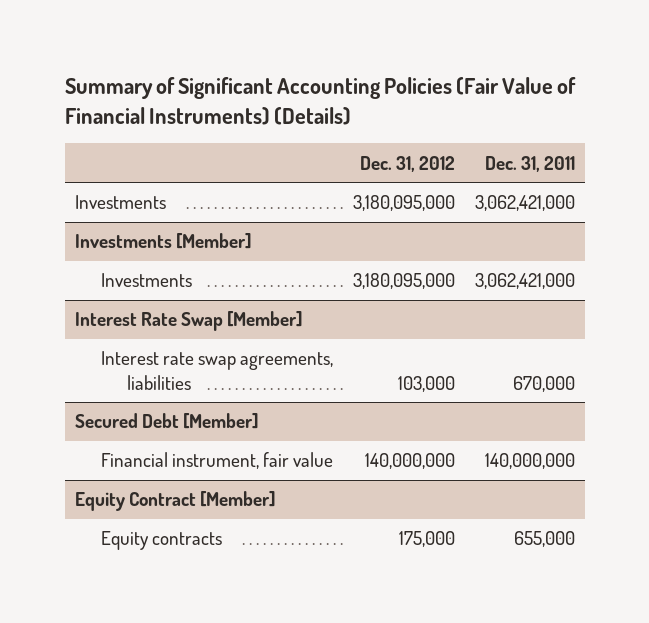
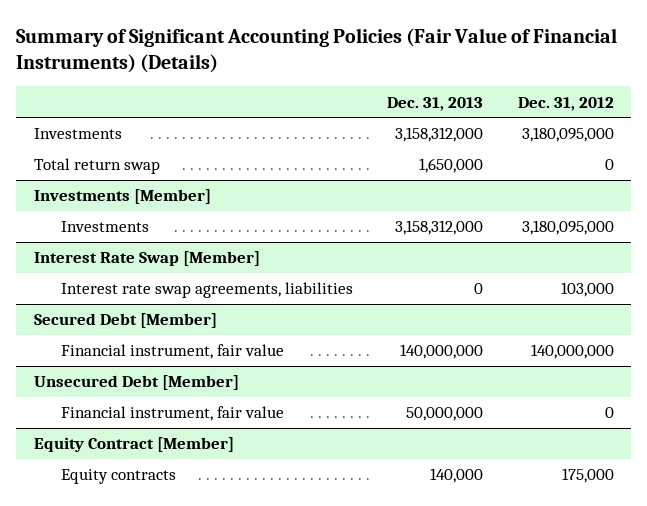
- | Dec. 31, 2012 | Dec. 31, 2011
+ | Dec. 31, 2013 | Dec. 31, 2012
+ Total return swap | 1,650,000 | 0
+ Unsecured Debt [Member]
+ Financial instrument, fair value | 50,000,000 | 0

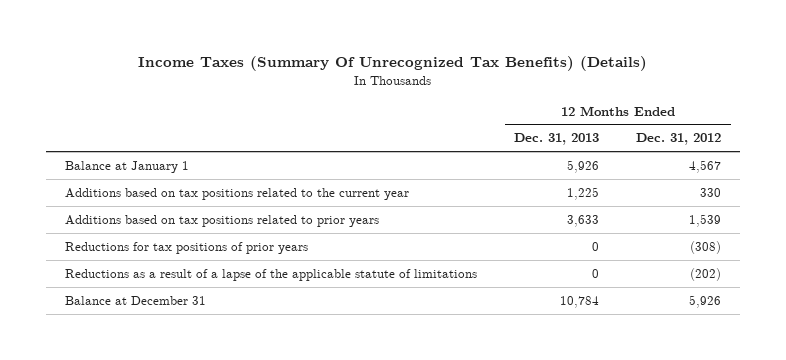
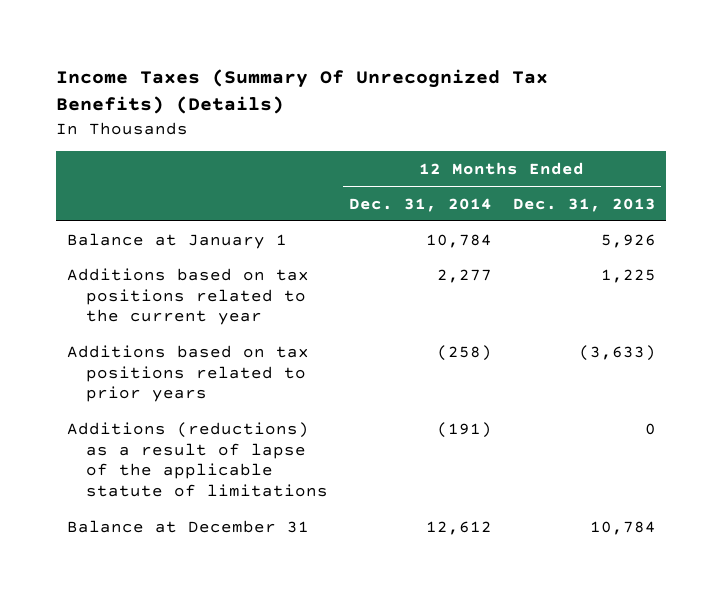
- | 12 Months Ended Dec. 31, 2013 | 12 Months Ended Dec. 31, 2012
+ | 12 Months Ended Dec. 31, 2014 | 12 Months Ended Dec. 31, 2013
- Additions based on tax positions related to prior years | 3,633 | 1,539
- Reductions for tax positions of prior years | 0 | (308)
- Reductions as a result of a lapse of the applicable statute of limitations | 0 | (202)
+ Additions based on tax positions related to prior years | (258) | (3,633)
+ Additions (reductions) as a result of lapse of the applicable statute of limitations | (191) | 0

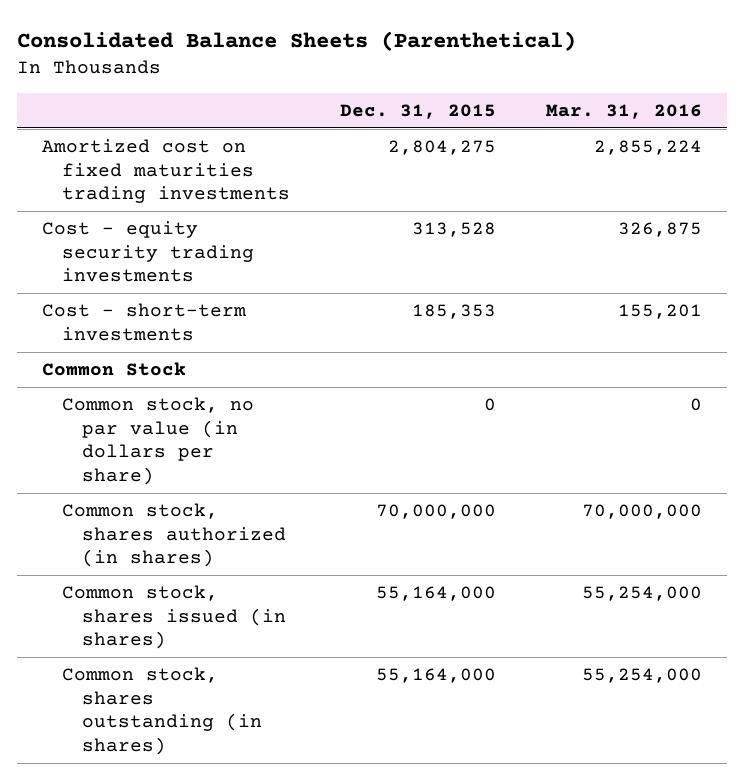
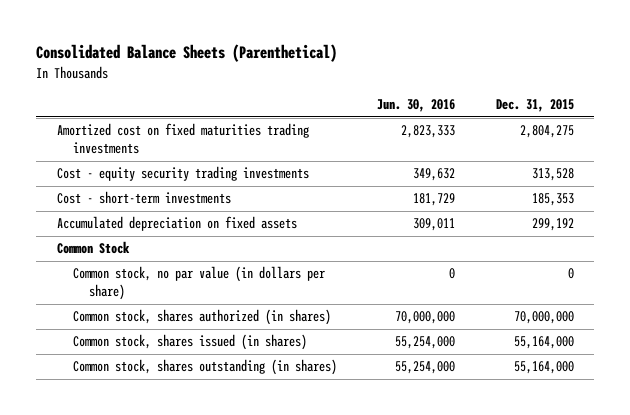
- | Dec. 31, 2015 | Mar. 31, 2016
+ | Jun. 30, 2016 | Dec. 31, 2015
+ Accumulated depreciation on fixed assets | 309,011 | 299,192

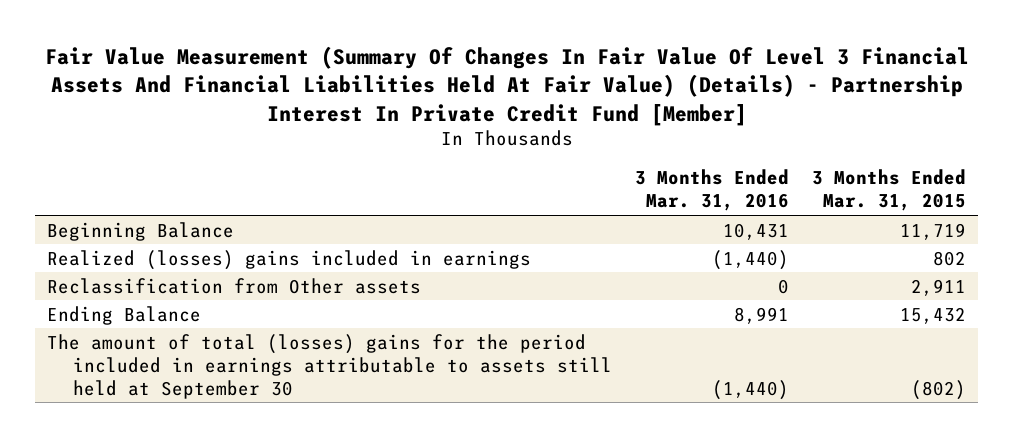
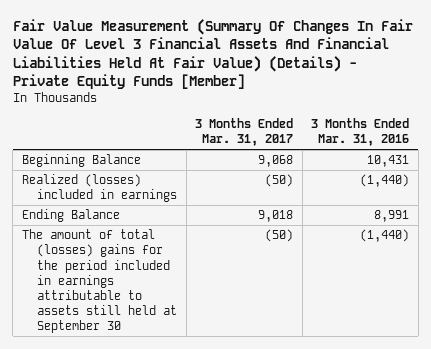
- Fair Value Measurement (Summary Of Changes In Fair Value Of Level 3 Financial Assets And Financial Liabilities Held At Fair Value) (Details) - Partnership Interest In Private Credit Fund [Member]
+ Fair Value Measurement (Summary Of Changes In Fair Value Of Level 3 Financial Assets And Financial Liabilities Held At Fair Value) (Details) - Private Equity Funds [Member]
- | 3 Months Ended Mar. 31, 2016 | 3 Months Ended Mar. 31, 2015
+ | 3 Months Ended Mar. 31, 2017 | 3 Months Ended Mar. 31, 2016
- Realized (losses) gains included in earnings | (1,440) | 802
- Reclassification from Other assets | 0 | 2,911
+ Realized (losses) included in earnings | (50) | (1,440)

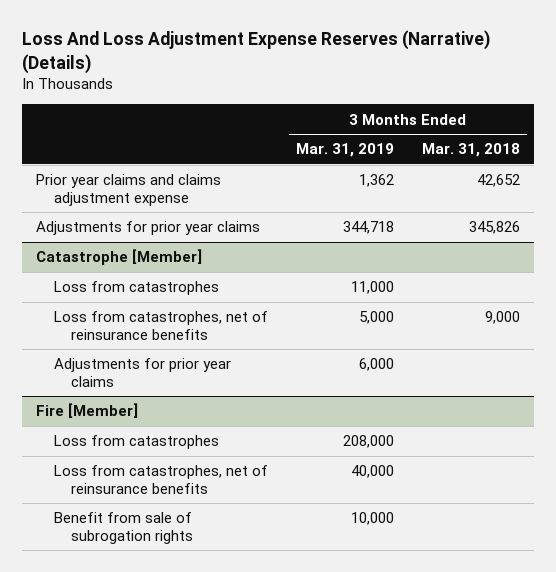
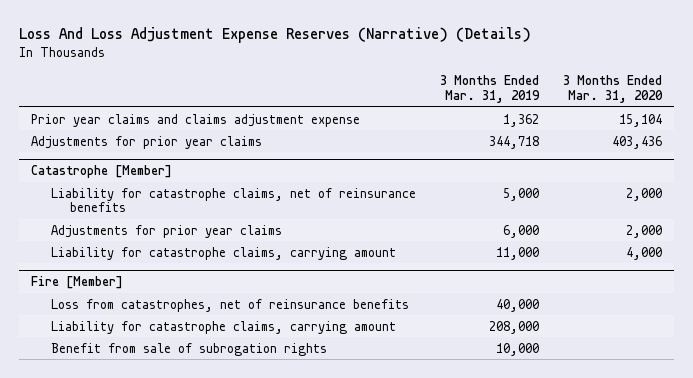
- | 3 Months Ended Mar. 31, 2019 | 3 Months Ended Mar. 31, 2018
+ | 3 Months Ended Mar. 31, 2019 | 3 Months Ended Mar. 31, 2020
@ Catastrophe [Member]
- Loss from catastrophes | 11,000 |
- Loss from catastrophes, net of reinsurance benefits | 5,000 | 9,000
+ Liability for catastrophe claims, net of reinsurance benefits | 5,000 | 2,000
+ Liability for catastrophe claims, carrying amount | 11,000 | 4,000
@ Fire [Member]
- Loss from catastrophes | 208,000 |
+ Liability for catastrophe claims, carrying amount | 208,000 |

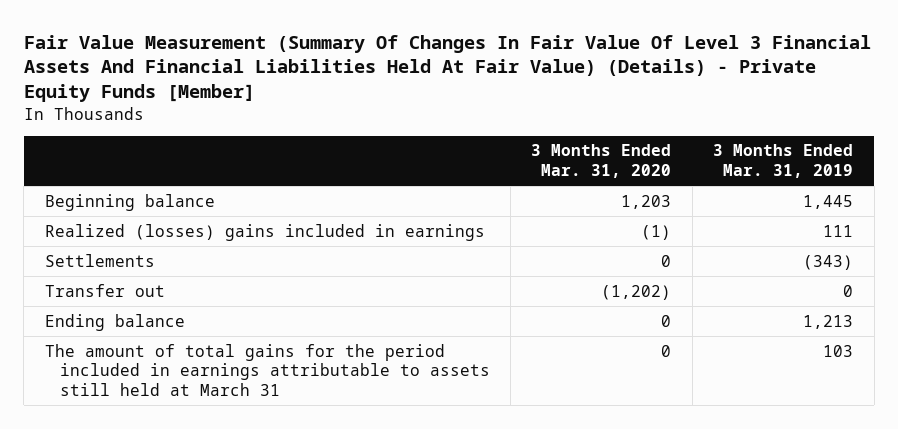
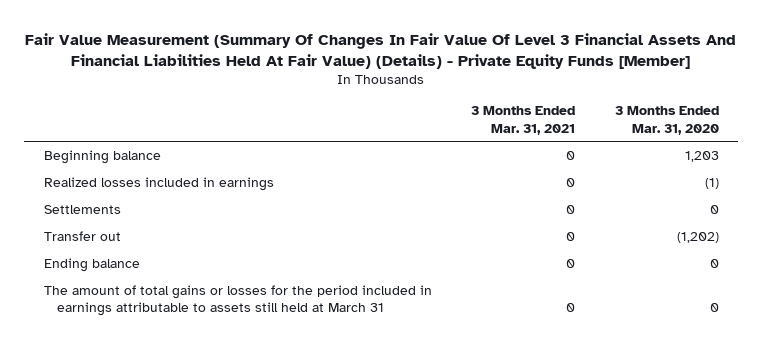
- | 3 Months Ended Mar. 31, 2020 | 3 Months Ended Mar. 31, 2019
+ | 3 Months Ended Mar. 31, 2021 | 3 Months Ended Mar. 31, 2020
- Realized (losses) gains included in earnings | (1) | 111
+ Realized losses included in earnings | 0 | (1)
- The amount of total gains for the period included in earnings attributable to assets still held at March 31 | 0 | 103
+ The amount of total gains or losses for the period included in earnings attributable to assets still held at March 31 | 0 | 0

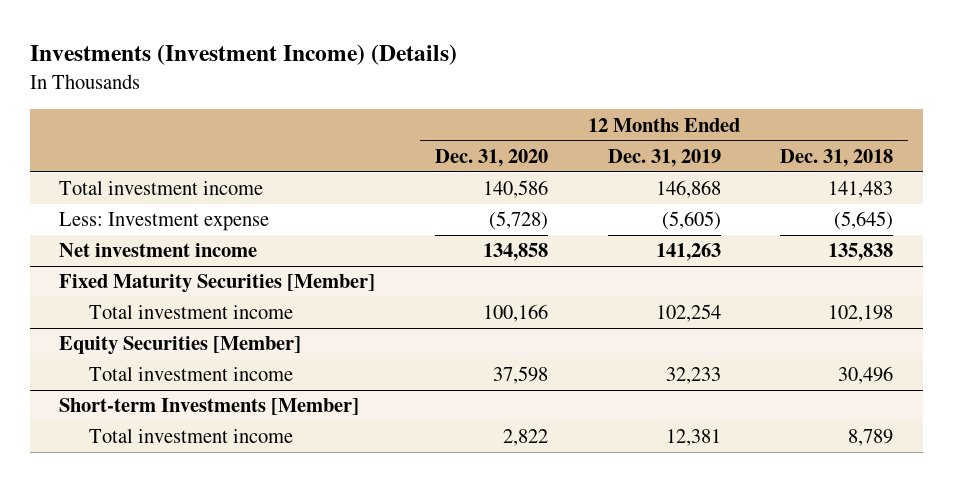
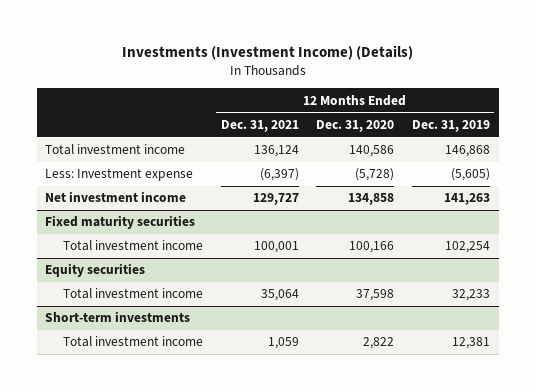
- | 12 Months Ended Dec. 31, 2020 | 12 Months Ended Dec. 31, 2019 | 12 Months Ended Dec. 31, 2018
+ | 12 Months Ended Dec. 31, 2021 | 12 Months Ended Dec. 31, 2020 | 12 Months Ended Dec. 31, 2019
- Fixed Maturity Securities [Member]
+ Fixed maturity securities
- Equity Securities [Member]
+ Equity securities
- Short-term Investments [Member]
+ Short-term investments

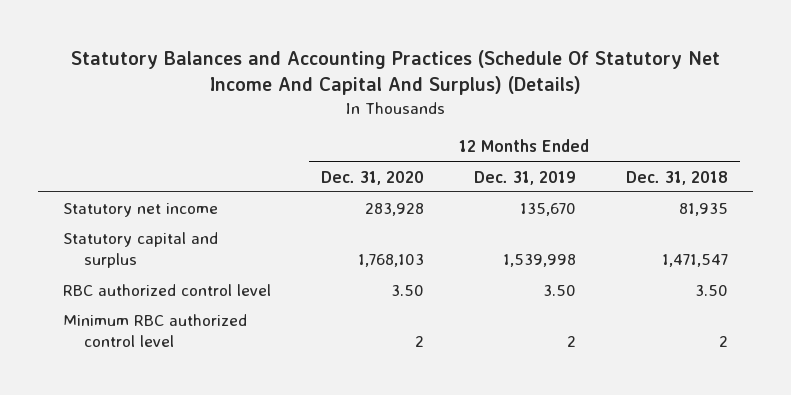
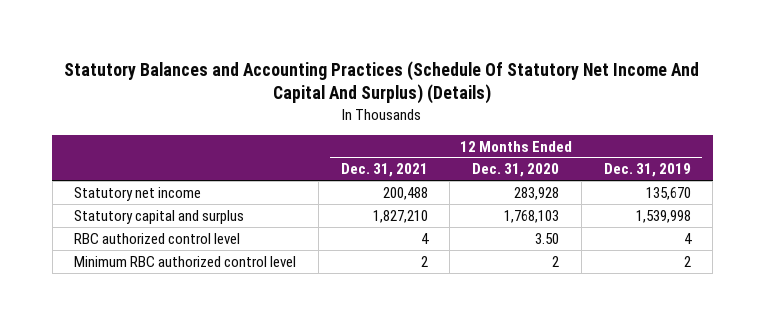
- | 12 Months Ended Dec. 31, 2020 | 12 Months Ended Dec. 31, 2019 | 12 Months Ended Dec. 31, 2018
+ | 12 Months Ended Dec. 31, 2021 | 12 Months Ended Dec. 31, 2020 | 12 Months Ended Dec. 31, 2019
- RBC authorized control level | 3.50 | 3.50 | 3.50
+ RBC authorized control level | 4 | 3.50 | 4

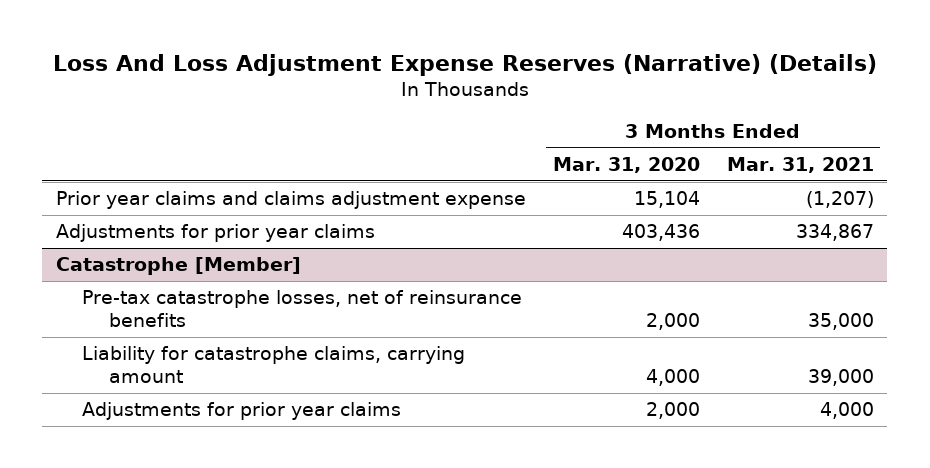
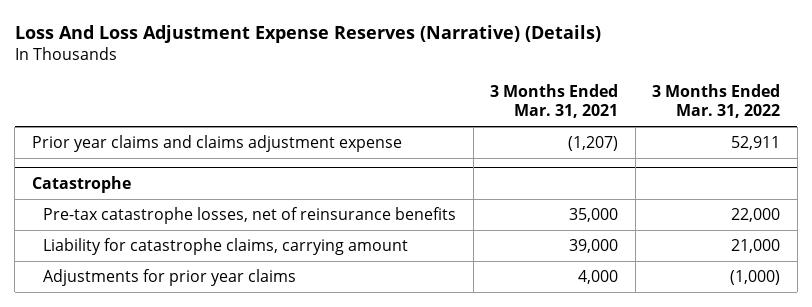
- | 3 Months Ended Mar. 31, 2020 | 3 Months Ended Mar. 31, 2021
+ | 3 Months Ended Mar. 31, 2021 | 3 Months Ended Mar. 31, 2022
- Adjustments for prior year claims | 403,436 | 334,867
- Catastrophe [Member]
+ Catastrophe

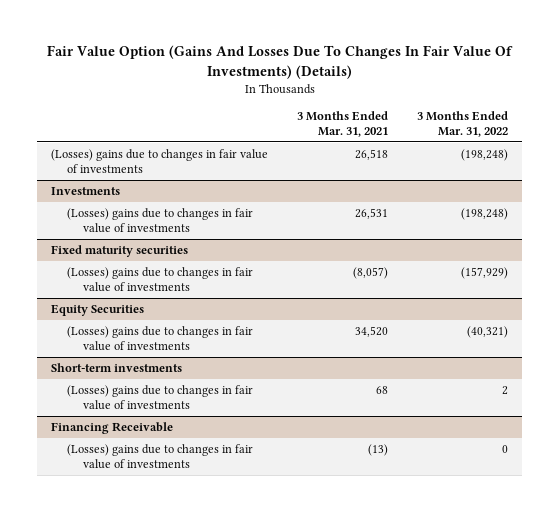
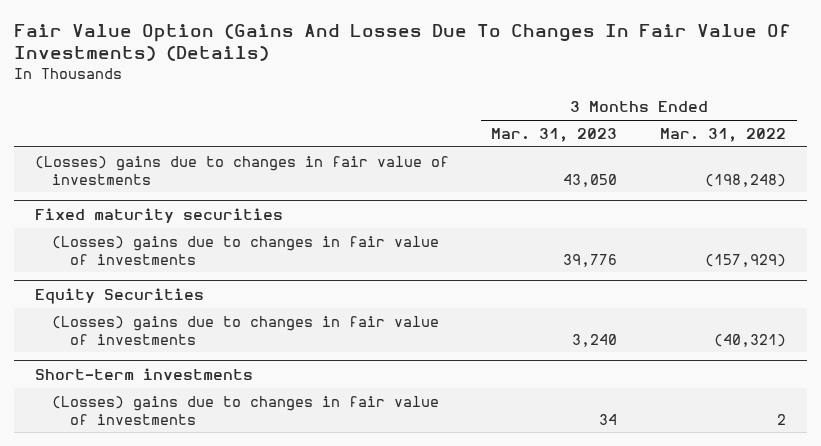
- | 3 Months Ended Mar. 31, 2021 | 3 Months Ended Mar. 31, 2022
+ | 3 Months Ended Mar. 31, 2023 | 3 Months Ended Mar. 31, 2022
- Investments
- (Losses) gains due to changes in fair value of investments | 26,531 | (198,248)
- Financing Receivable
- (Losses) gains due to changes in fair value of investments | (13) | 0

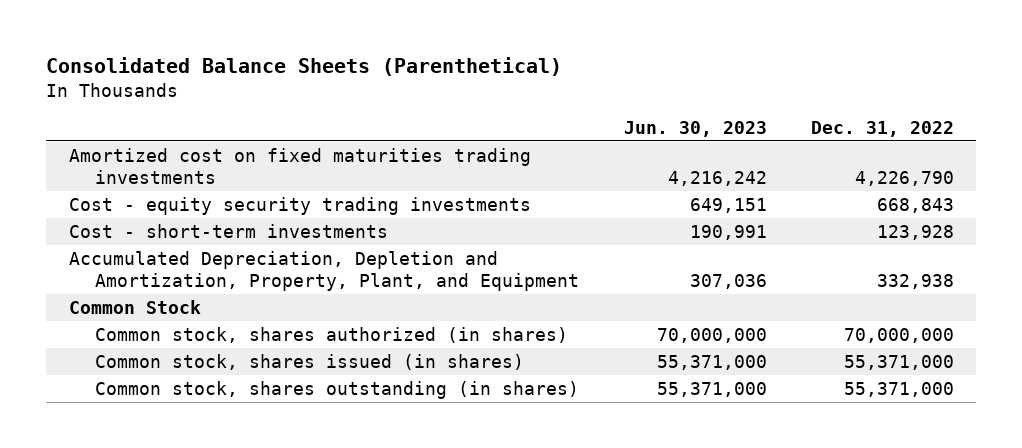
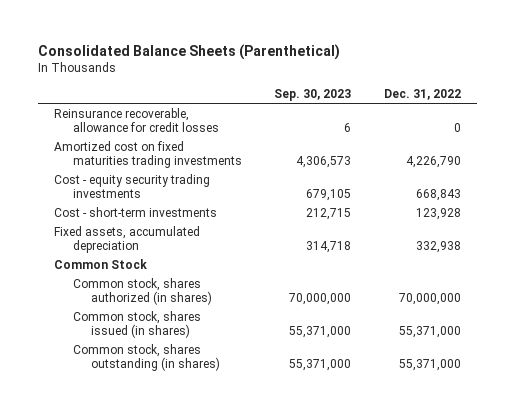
- | Jun. 30, 2023 | Dec. 31, 2022
+ | Sep. 30, 2023 | Dec. 31, 2022
+ Reinsurance recoverable, allowance for credit losses | 6 | 0
- Accumulated Depreciation, Depletion and Amortization, Property, Plant, and Equipment | 307,036 | 332,938
+ Fixed assets, accumulated depreciation | 314,718 | 332,938

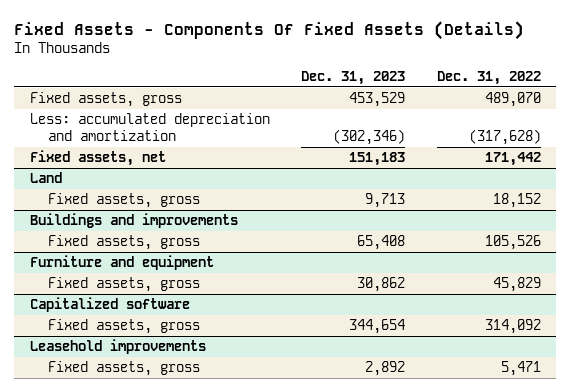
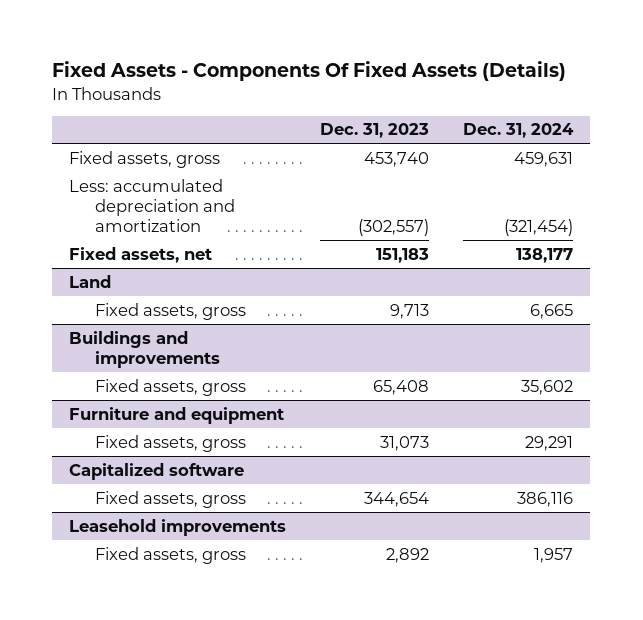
- | Dec. 31, 2023 | Dec. 31, 2022
+ | Dec. 31, 2023 | Dec. 31, 2024
- Fixed assets, gross | 453,529 | 489,070
- Less: accumulated depreciation and amortization | (302,346) | (317,628)
+ Fixed assets, gross | 453,740 | 459,631
+ Less: accumulated depreciation and amortization | (302,557) | (321,454)
@ Furniture and equipment
- Fixed assets, gross | 30,862 | 45,829
+ Fixed assets, gross | 31,073 | 29,291

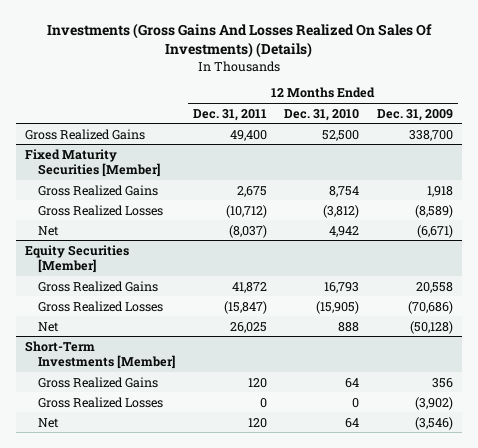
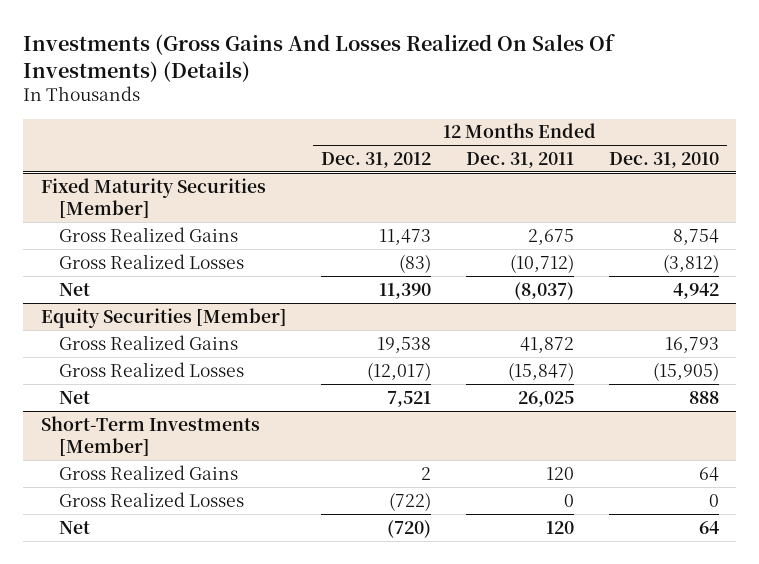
- | 12 Months Ended Dec. 31, 2011 | 12 Months Ended Dec. 31, 2010 | 12 Months Ended Dec. 31, 2009
+ | 12 Months Ended Dec. 31, 2012 | 12 Months Ended Dec. 31, 2011 | 12 Months Ended Dec. 31, 2010
- Gross Realized Gains | 49,400 | 52,500 | 338,700

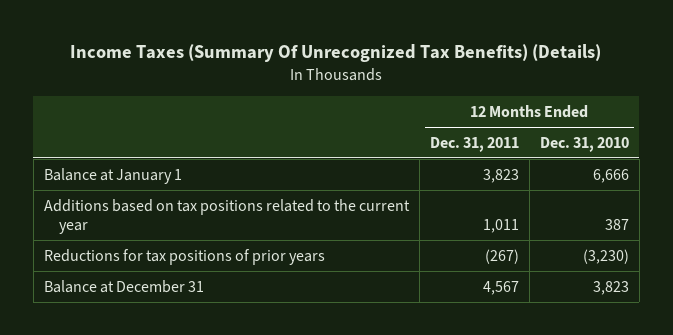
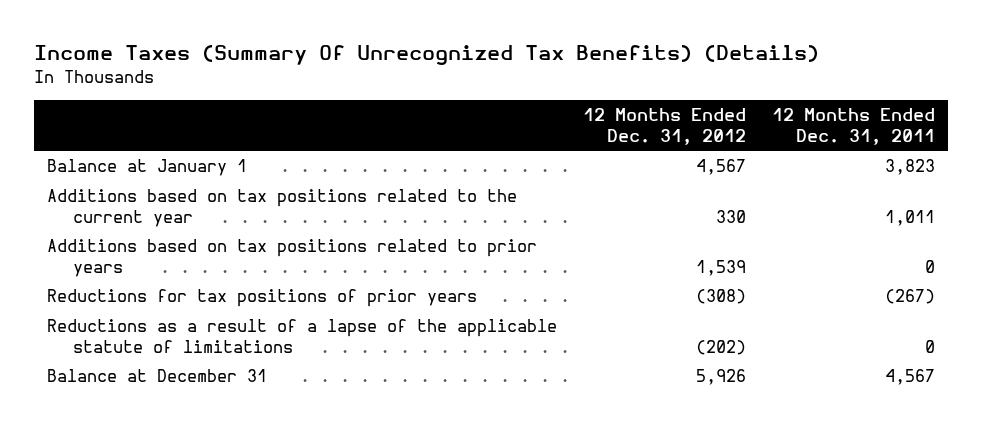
- | 12 Months Ended Dec. 31, 2011 | 12 Months Ended Dec. 31, 2010
+ | 12 Months Ended Dec. 31, 2012 | 12 Months Ended Dec. 31, 2011
+ Additions based on tax positions related to prior years | 1,539 | 0
+ Reductions as a result of a lapse of the applicable statute of limitations | (202) | 0

